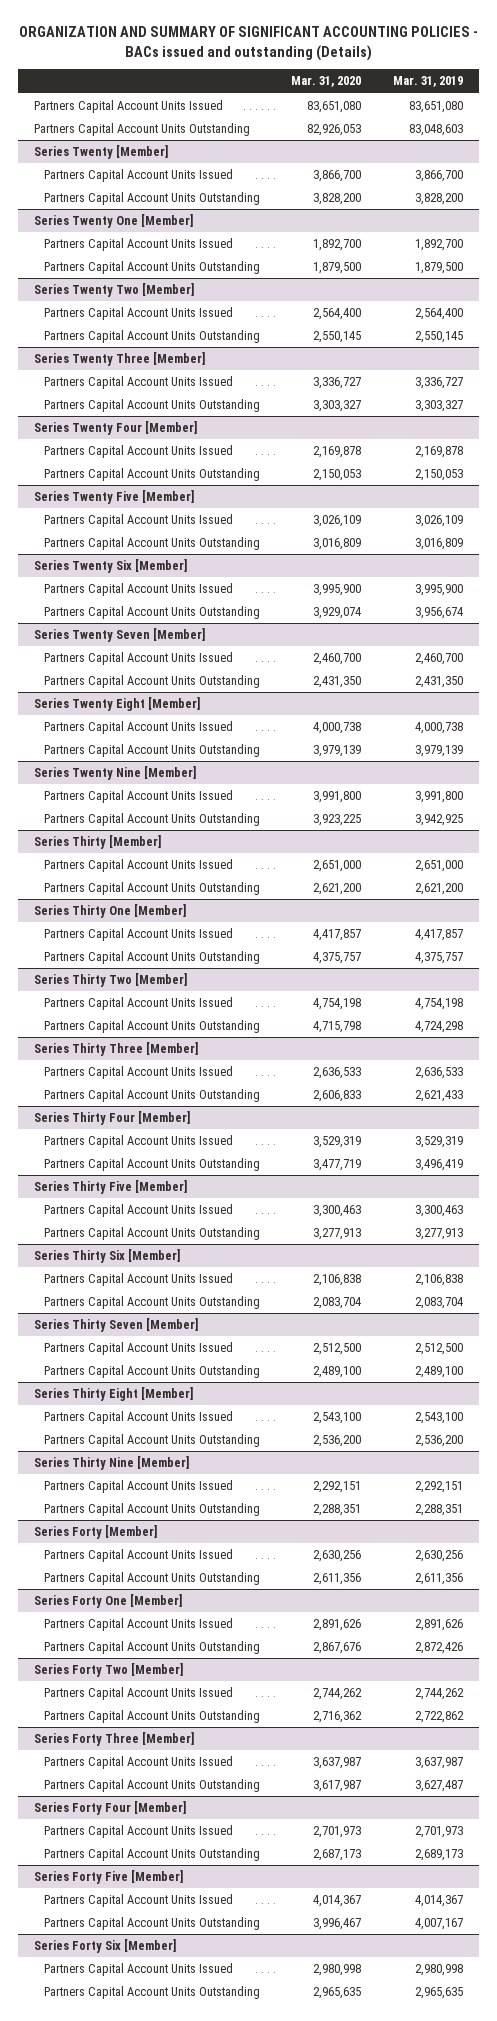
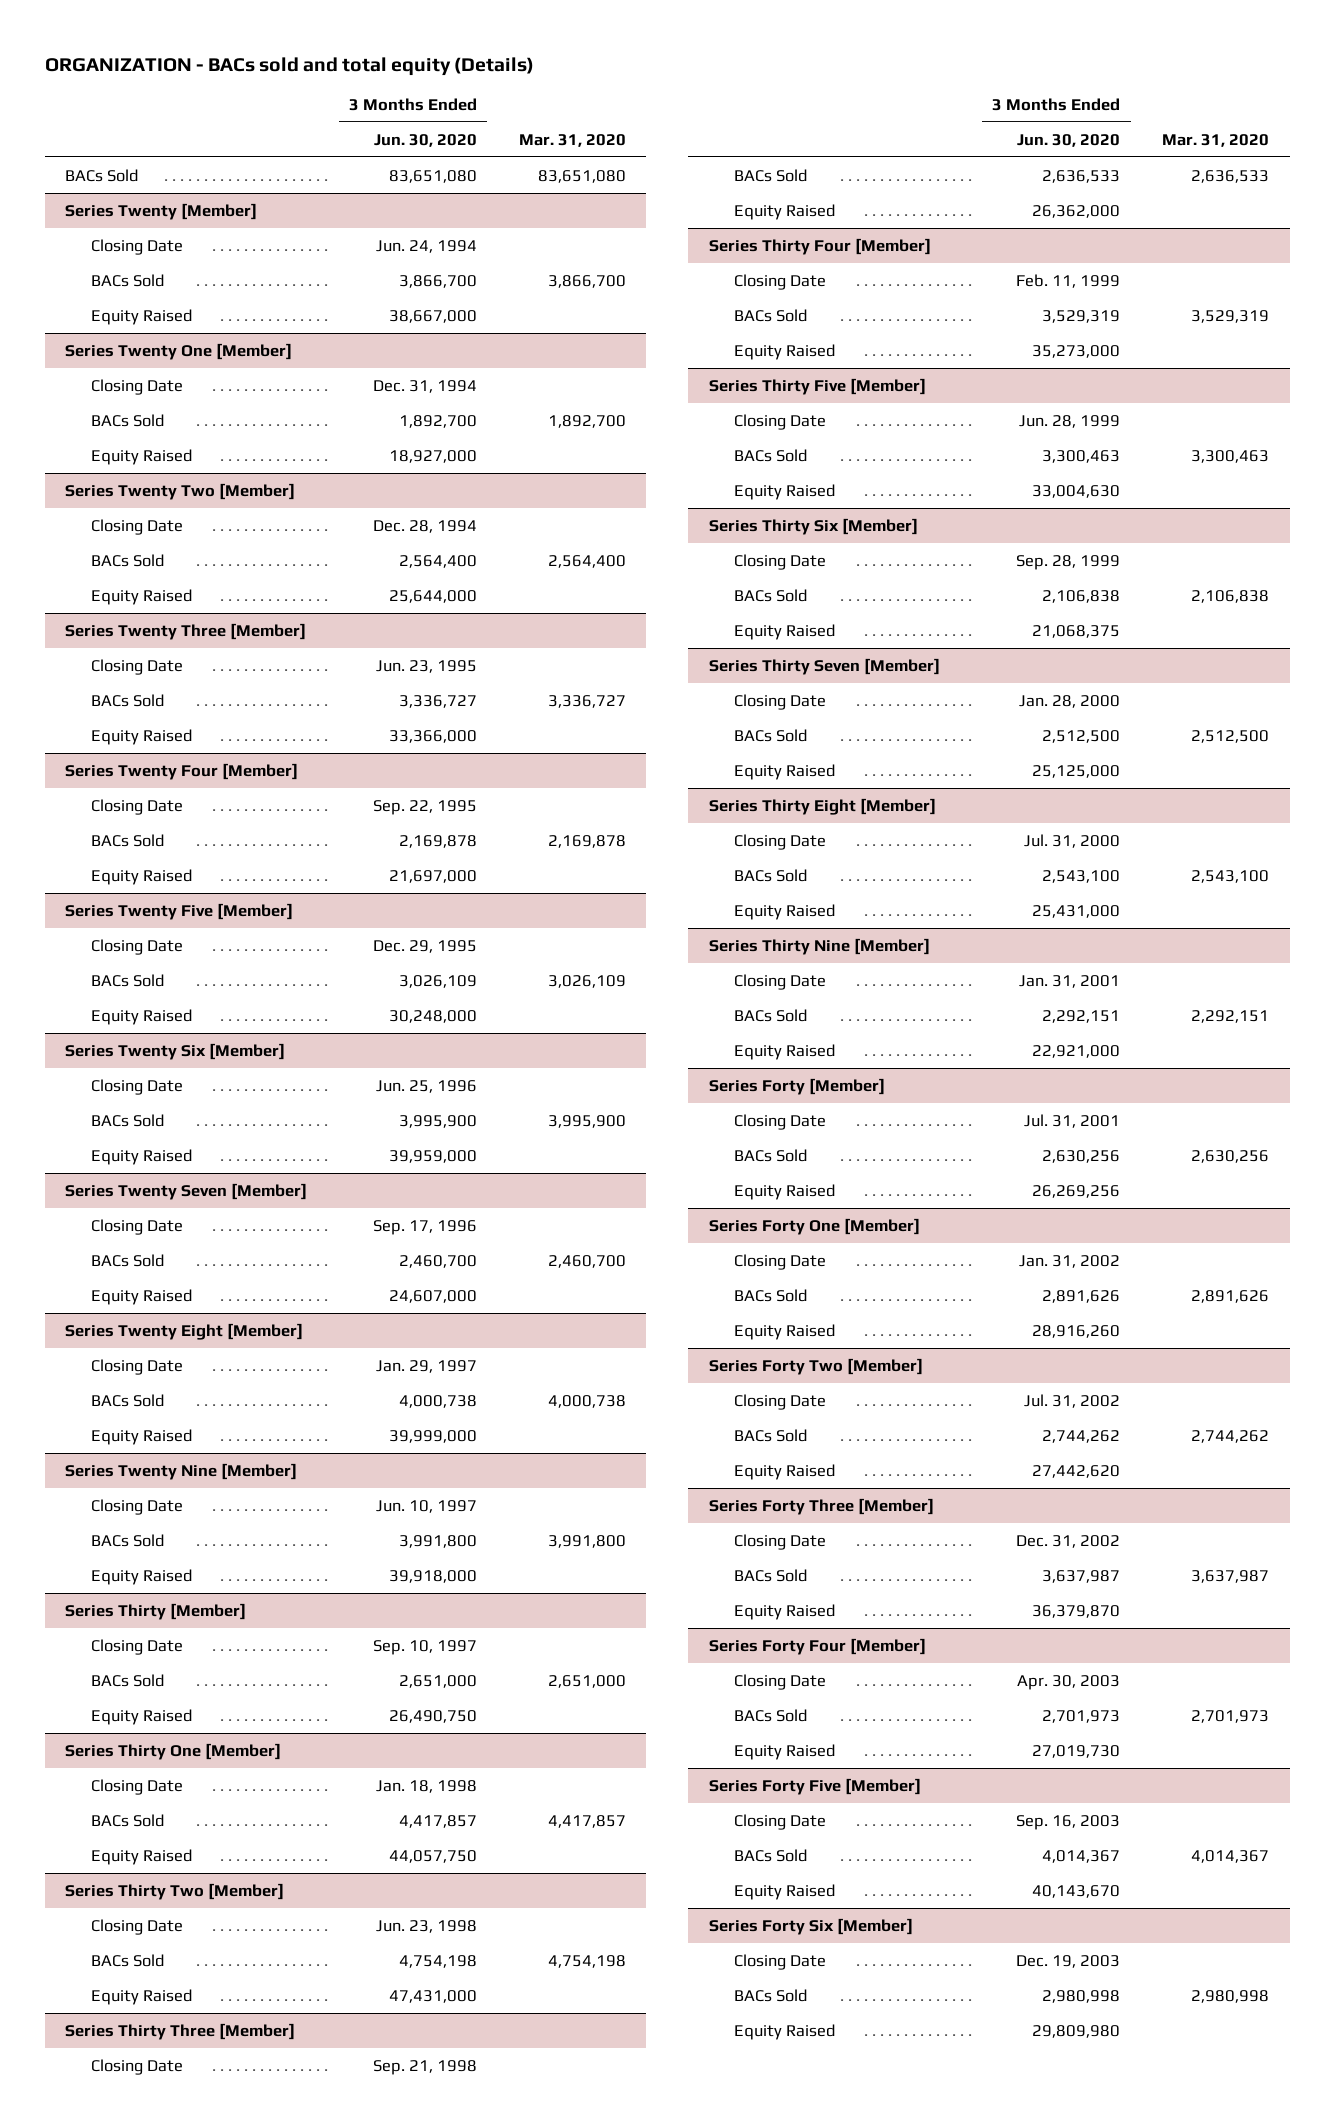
- ORGANIZATION AND SUMMARY OF SIGNIFICANT ACCOUNTING POLICIES - BACs issued and outstanding (Details)
+ ORGANIZATION - BACs sold and total equity (Details)
- | Mar. 31, 2020 | Mar. 31, 2019
+ | 3 Months Ended Jun. 30, 2020 | Mar. 31, 2020
- Partners Capital Account Units Issued | 83,651,080 | 83,651,080
- Partners Capital Account Units Outstanding | 82,926,053 | 83,048,603
+ BACs Sold | 83,651,080 | 83,651,080
@ Series Twenty [Member]
- Partners Capital Account Units Issued | 3,866,700 | 3,866,700
- Partners Capital Account Units Outstanding | 3,828,200 | 3,828,200
+ Closing Date | Jun. 24, 1994 |
+ BACs Sold | 3,866,700 | 3,866,700
+ Equity Raised | 38,667,000 |
@ Series Twenty One [Member]
- Partners Capital Account Units Issued | 1,892,700 | 1,892,700
- Partners Capital Account Units Outstanding | 1,879,500 | 1,879,500
+ Closing Date | Dec. 31, 1994 |
+ BACs Sold | 1,892,700 | 1,892,700
+ Equity Raised | 18,927,000 |
@ Series Twenty Two [Member]
- Partners Capital Account Units Issued | 2,564,400 | 2,564,400
- Partners Capital Account Units Outstanding | 2,550,145 | 2,550,145
+ Closing Date | Dec. 28, 1994 |
+ BACs Sold | 2,564,400 | 2,564,400
+ Equity Raised | 25,644,000 |
@ Series Twenty Three [Member]
- Partners Capital Account Units Issued | 3,336,727 | 3,336,727
- Partners Capital Account Units Outstanding | 3,303,327 | 3,303,327
+ Closing Date | Jun. 23, 1995 |
+ BACs Sold | 3,336,727 | 3,336,727
+ Equity Raised | 33,366,000 |
@ Series Twenty Four [Member]
- Partners Capital Account Units Issued | 2,169,878 | 2,169,878
- Partners Capital Account Units Outstanding | 2,150,053 | 2,150,053
+ Closing Date | Sep. 22, 1995 |
+ BACs Sold | 2,169,878 | 2,169,878
+ Equity Raised | 21,697,000 |
@ Series Twenty Five [Member]
- Partners Capital Account Units Issued | 3,026,109 | 3,026,109
- Partners Capital Account Units Outstanding | 3,016,809 | 3,016,809
+ Closing Date | Dec. 29, 1995 |
+ BACs Sold | 3,026,109 | 3,026,109
+ Equity Raised | 30,248,000 |
@ Series Twenty Six [Member]
- Partners Capital Account Units Issued | 3,995,900 | 3,995,900
- Partners Capital Account Units Outstanding | 3,929,074 | 3,956,674
+ Closing Date | Jun. 25, 1996 |
+ BACs Sold | 3,995,900 | 3,995,900
+ Equity Raised | 39,959,000 |
@ Series Twenty Seven [Member]
- Partners Capital Account Units Issued | 2,460,700 | 2,460,700
- Partners Capital Account Units Outstanding | 2,431,350 | 2,431,350
+ Closing Date | Sep. 17, 1996 |
+ BACs Sold | 2,460,700 | 2,460,700
+ Equity Raised | 24,607,000 |
@ Series Twenty Eight [Member]
- Partners Capital Account Units Issued | 4,000,738 | 4,000,738
- Partners Capital Account Units Outstanding | 3,979,139 | 3,979,139
+ Closing Date | Jan. 29, 1997 |
+ BACs Sold | 4,000,738 | 4,000,738
+ Equity Raised | 39,999,000 |
@ Series Twenty Nine [Member]
- Partners Capital Account Units Issued | 3,991,800 | 3,991,800
- Partners Capital Account Units Outstanding | 3,923,225 | 3,942,925
+ Closing Date | Jun. 10, 1997 |
+ BACs Sold | 3,991,800 | 3,991,800
+ Equity Raised | 39,918,000 |
@ Series Thirty [Member]
- Partners Capital Account Units Issued | 2,651,000 | 2,651,000
- Partners Capital Account Units Outstanding | 2,621,200 | 2,621,200
+ Closing Date | Sep. 10, 1997 |
+ BACs Sold | 2,651,000 | 2,651,000
+ Equity Raised | 26,490,750 |
@ Series Thirty One [Member]
- Partners Capital Account Units Issued | 4,417,857 | 4,417,857
- Partners Capital Account Units Outstanding | 4,375,757 | 4,375,757
+ Closing Date | Jan. 18, 1998 |
+ BACs Sold | 4,417,857 | 4,417,857
+ Equity Raised | 44,057,750 |
@ Series Thirty Two [Member]
- Partners Capital Account Units Issued | 4,754,198 | 4,754,198
- Partners Capital Account Units Outstanding | 4,715,798 | 4,724,298
+ Closing Date | Jun. 23, 1998 |
+ BACs Sold | 4,754,198 | 4,754,198
+ Equity Raised | 47,431,000 |
@ Series Thirty Three [Member]
- Partners Capital Account Units Issued | 2,636,533 | 2,636,533
- Partners Capital Account Units Outstanding | 2,606,833 | 2,621,433
+ Closing Date | Sep. 21, 1998 |
+ BACs Sold | 2,636,533 | 2,636,533
+ Equity Raised | 26,362,000 |
@ Series Thirty Four [Member]
- Partners Capital Account Units Issued | 3,529,319 | 3,529,319
- Partners Capital Account Units Outstanding | 3,477,719 | 3,496,419
+ Closing Date | Feb. 11, 1999 |
+ BACs Sold | 3,529,319 | 3,529,319
+ Equity Raised | 35,273,000 |
@ Series Thirty Five [Member]
- Partners Capital Account Units Issued | 3,300,463 | 3,300,463
- Partners Capital Account Units Outstanding | 3,277,913 | 3,277,913
+ Closing Date | Jun. 28, 1999 |
+ BACs Sold | 3,300,463 | 3,300,463
+ Equity Raised | 33,004,630 |
@ Series Thirty Six [Member]
- Partners Capital Account Units Issued | 2,106,838 | 2,106,838
- Partners Capital Account Units Outstanding | 2,083,704 | 2,083,704
+ Closing Date | Sep. 28, 1999 |
+ BACs Sold | 2,106,838 | 2,106,838
+ Equity Raised | 21,068,375 |
@ Series Thirty Seven [Member]
- Partners Capital Account Units Issued | 2,512,500 | 2,512,500
- Partners Capital Account Units Outstanding | 2,489,100 | 2,489,100
+ Closing Date | Jan. 28, 2000 |
+ BACs Sold | 2,512,500 | 2,512,500
+ Equity Raised | 25,125,000 |
@ Series Thirty Eight [Member]
- Partners Capital Account Units Issued | 2,543,100 | 2,543,100
- Partners Capital Account Units Outstanding | 2,536,200 | 2,536,200
+ Closing Date | Jul. 31, 2000 |
+ BACs Sold | 2,543,100 | 2,543,100
+ Equity Raised | 25,431,000 |
@ Series Thirty Nine [Member]
- Partners Capital Account Units Issued | 2,292,151 | 2,292,151
- Partners Capital Account Units Outstanding | 2,288,351 | 2,288,351
+ Closing Date | Jan. 31, 2001 |
+ BACs Sold | 2,292,151 | 2,292,151
+ Equity Raised | 22,921,000 |
@ Series Forty [Member]
- Partners Capital Account Units Issued | 2,630,256 | 2,630,256
- Partners Capital Account Units Outstanding | 2,611,356 | 2,611,356
+ Closing Date | Jul. 31, 2001 |
+ BACs Sold | 2,630,256 | 2,630,256
+ Equity Raised | 26,269,256 |
@ Series Forty One [Member]
- Partners Capital Account Units Issued | 2,891,626 | 2,891,626
- Partners Capital Account Units Outstanding | 2,867,676 | 2,872,426
+ Closing Date | Jan. 31, 2002 |
+ BACs Sold | 2,891,626 | 2,891,626
+ Equity Raised | 28,916,260 |
@ Series Forty Two [Member]
- Partners Capital Account Units Issued | 2,744,262 | 2,744,262
- Partners Capital Account Units Outstanding | 2,716,362 | 2,722,862
+ Closing Date | Jul. 31, 2002 |
+ BACs Sold | 2,744,262 | 2,744,262
+ Equity Raised | 27,442,620 |
@ Series Forty Three [Member]
- Partners Capital Account Units Issued | 3,637,987 | 3,637,987
- Partners Capital Account Units Outstanding | 3,617,987 | 3,627,487
+ Closing Date | Dec. 31, 2002 |
+ BACs Sold | 3,637,987 | 3,637,987
+ Equity Raised | 36,379,870 |
@ Series Forty Four [Member]
- Partners Capital Account Units Issued | 2,701,973 | 2,701,973
- Partners Capital Account Units Outstanding | 2,687,173 | 2,689,173
+ Closing Date | Apr. 30, 2003 |
+ BACs Sold | 2,701,973 | 2,701,973
+ Equity Raised | 27,019,730 |
@ Series Forty Five [Member]
- Partners Capital Account Units Issued | 4,014,367 | 4,014,367
- Partners Capital Account Units Outstanding | 3,996,467 | 4,007,167
+ Closing Date | Sep. 16, 2003 |
+ BACs Sold | 4,014,367 | 4,014,367
+ Equity Raised | 40,143,670 |
@ Series Forty Six [Member]
- Partners Capital Account Units Issued | 2,980,998 | 2,980,998
- Partners Capital Account Units Outstanding | 2,965,635 | 2,965,635
+ Closing Date | Dec. 19, 2003 |
+ BACs Sold | 2,980,998 | 2,980,998
+ Equity Raised | 29,809,980 |

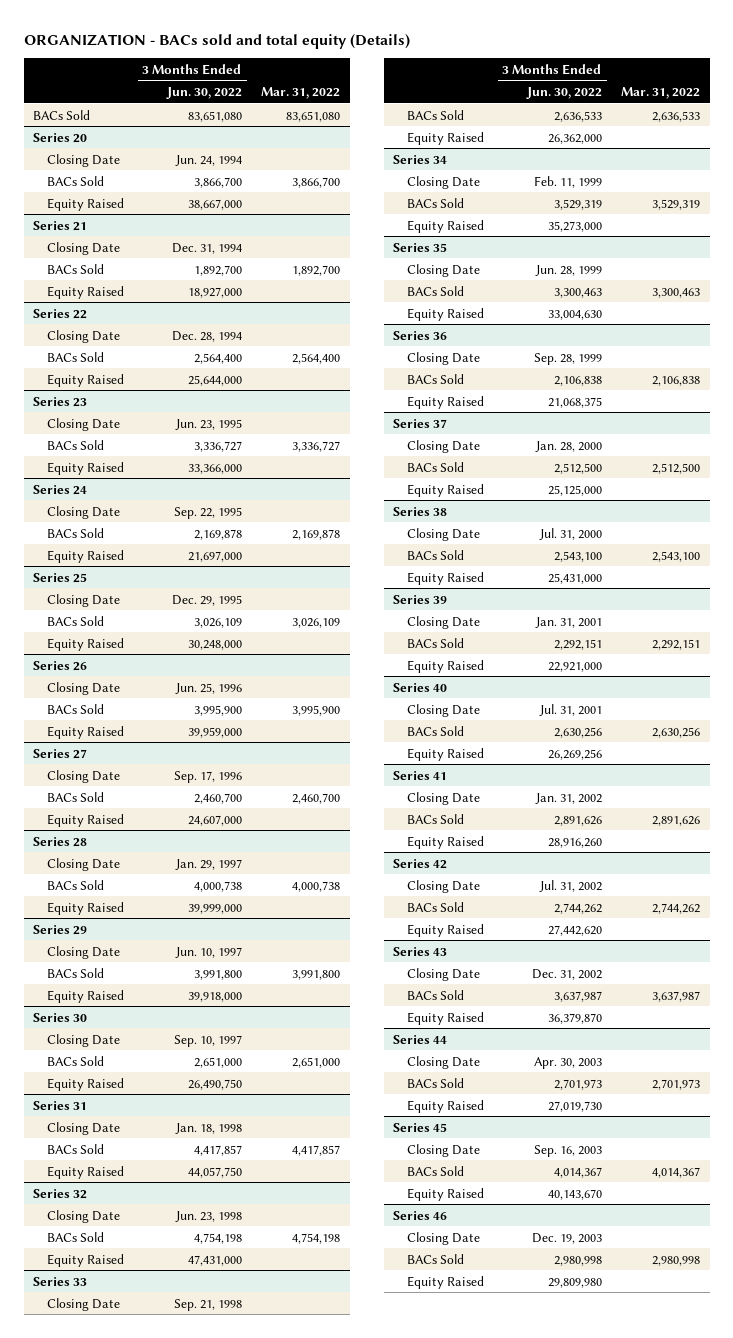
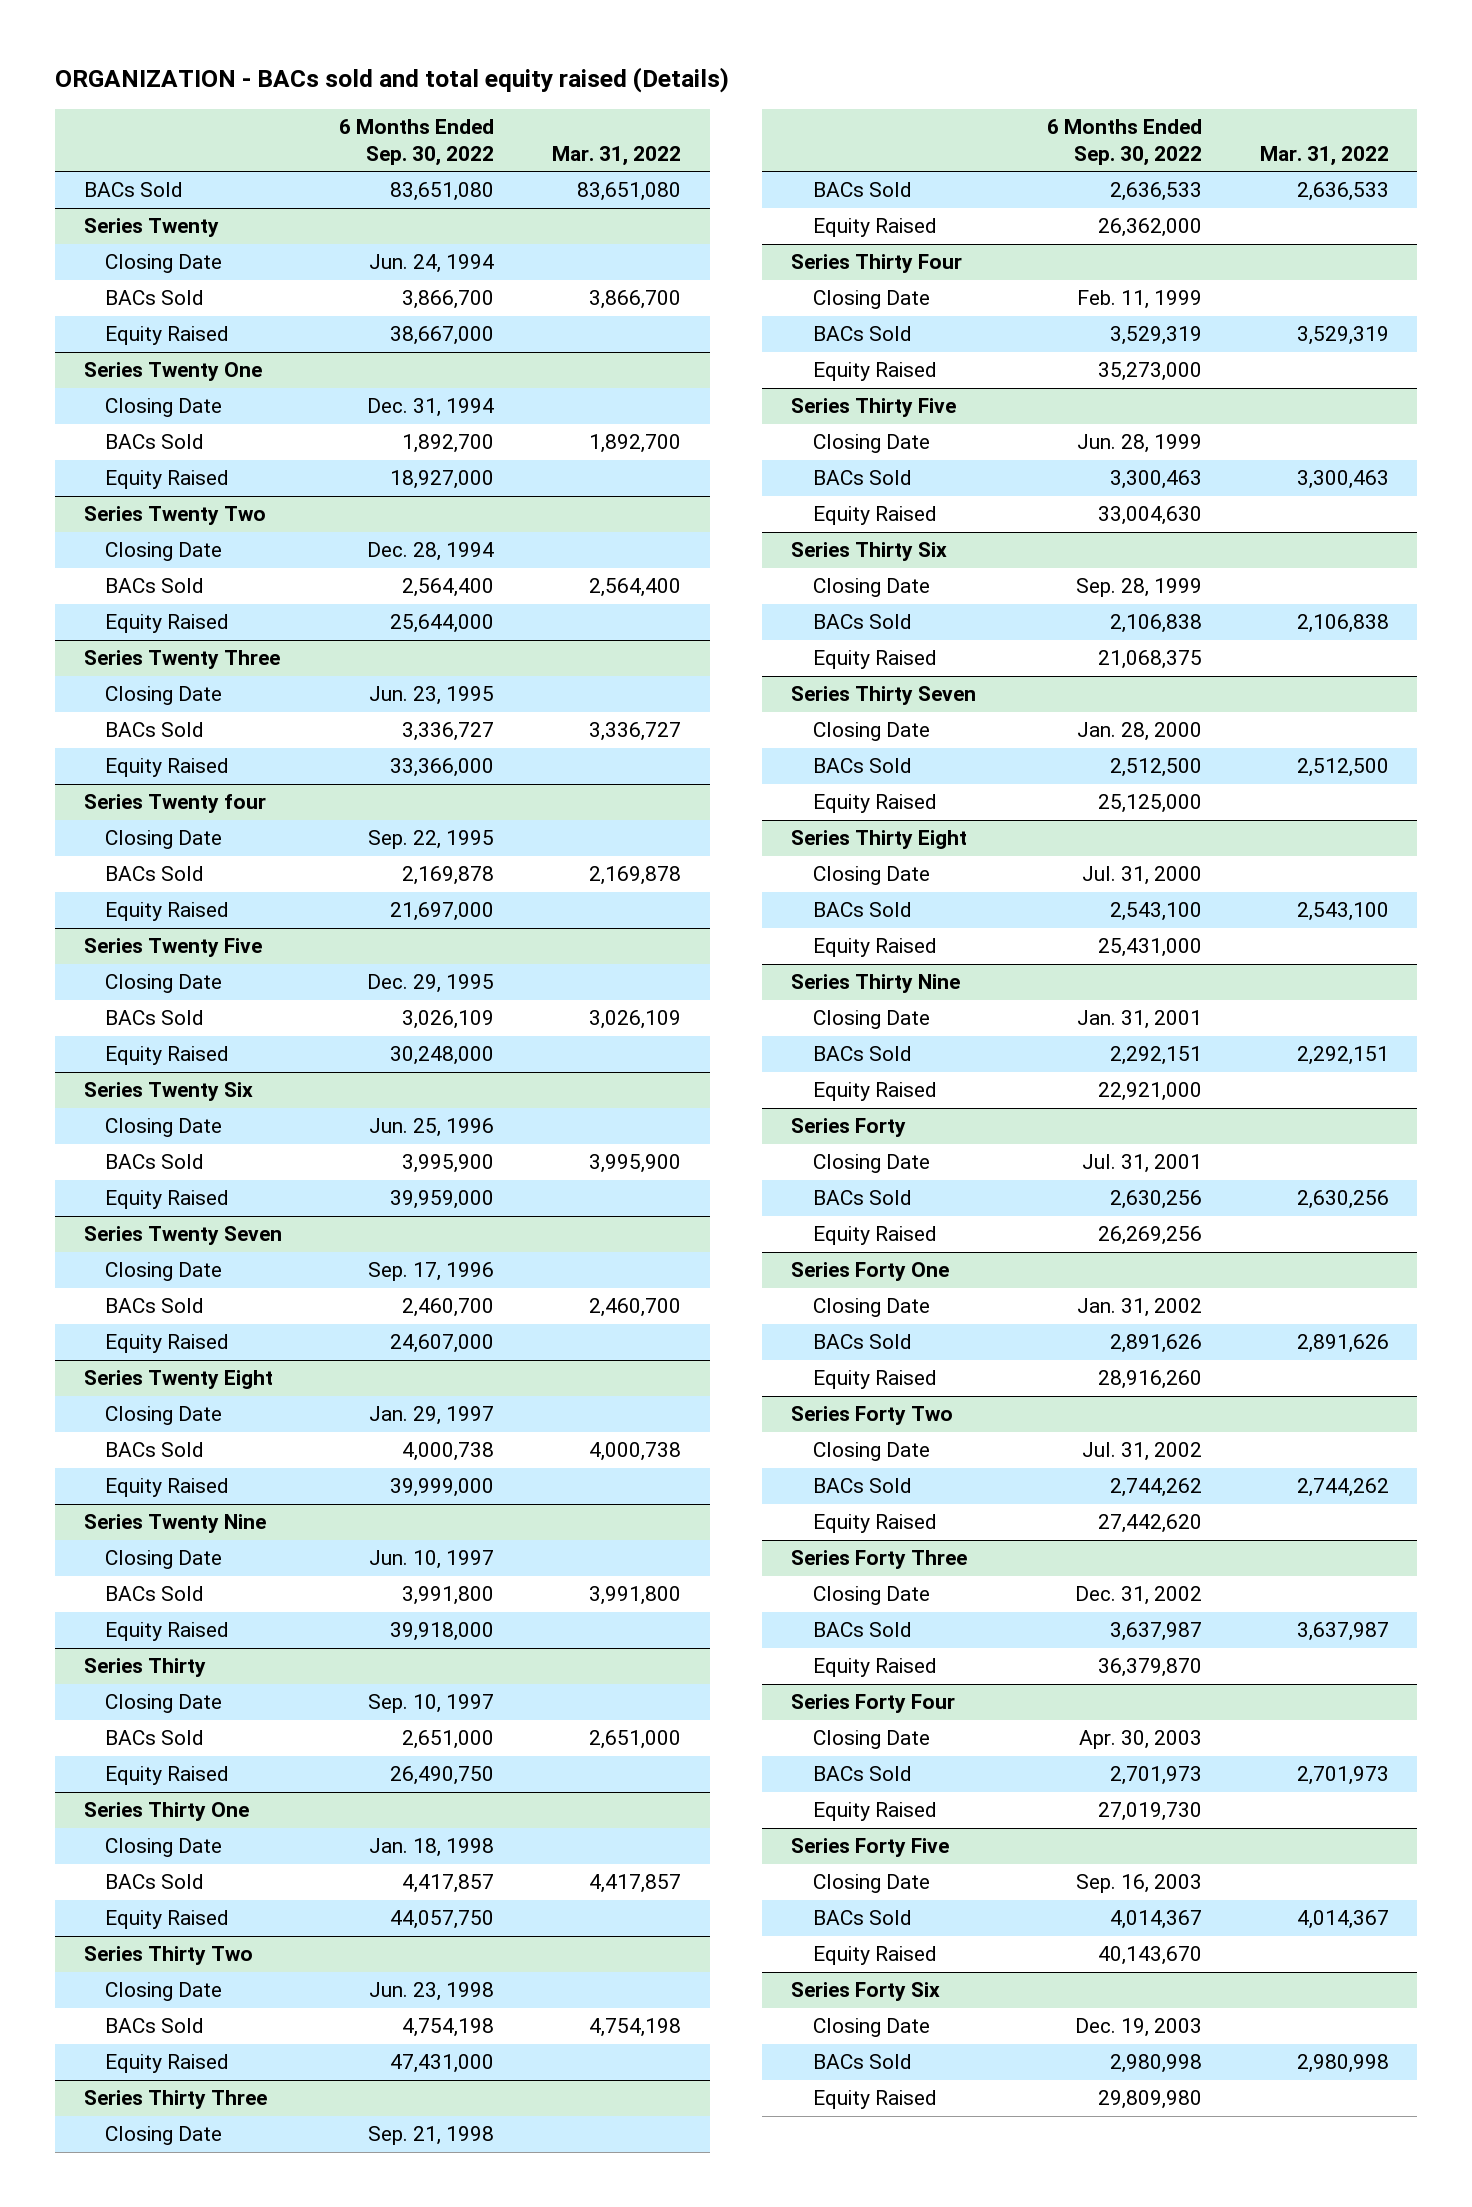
- ORGANIZATION - BACs sold and total equity (Details)
+ ORGANIZATION - BACs sold and total equity raised (Details)
- | 3 Months Ended Jun. 30, 2022 | Mar. 31, 2022
+ | 6 Months Ended Sep. 30, 2022 | Mar. 31, 2022
- Series 20
+ Series Twenty
- Series 21
+ Series Twenty One
- Series 22
+ Series Twenty Two
- Series 23
+ Series Twenty Three
- Series 24
+ Series Twenty four
- Series 25
+ Series Twenty Five
- Series 26
+ Series Twenty Six
- Series 27
+ Series Twenty Seven
- Series 28
+ Series Twenty Eight
- Series 29
+ Series Twenty Nine
- Series 30
+ Series Thirty
- Series 31
+ Series Thirty One
- Series 32
+ Series Thirty Two
- Series 33
+ Series Thirty Three
- Series 34
+ Series Thirty Four
- Series 35
+ Series Thirty Five
- Series 36
+ Series Thirty Six
- Series 37
+ Series Thirty Seven
- Series 38
+ Series Thirty Eight
- Series 39
+ Series Thirty Nine
- Series 40
+ Series Forty
- Series 41
+ Series Forty One
- Series 42
+ Series Forty Two
- Series 43
+ Series Forty Three
- Series 44
+ Series Forty Four
- Series 45
+ Series Forty Five
- Series 46
+ Series Forty Six

